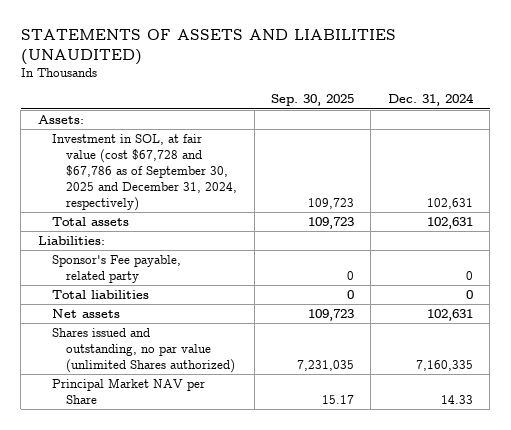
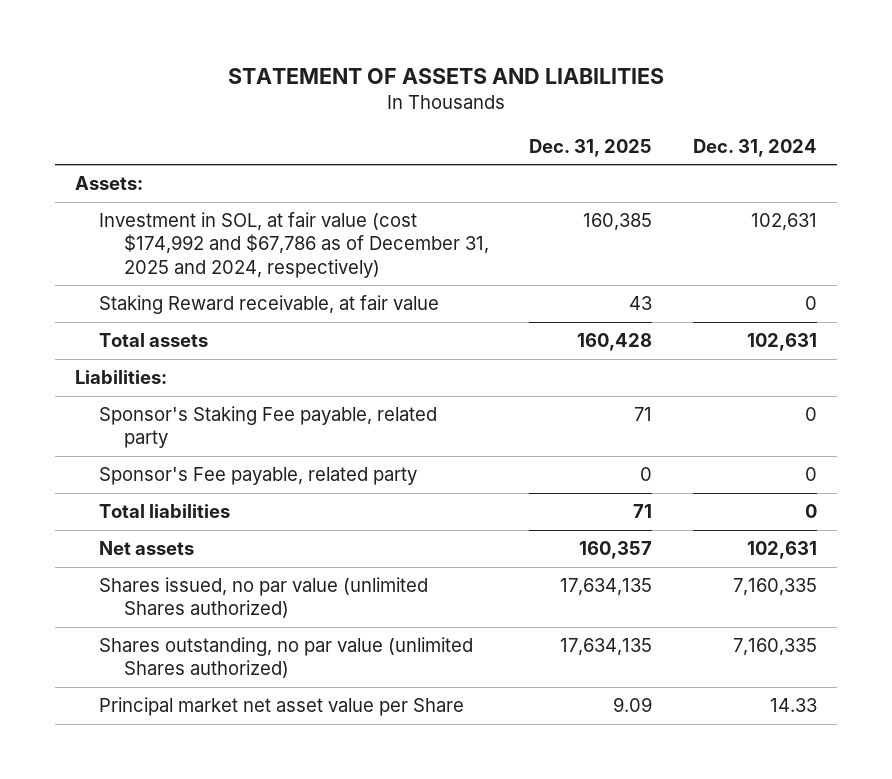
- STATEMENTS OF ASSETS AND LIABILITIES (UNAUDITED)
+ STATEMENT OF ASSETS AND LIABILITIES
- | Sep. 30, 2025 | Dec. 31, 2024
+ | Dec. 31, 2025 | Dec. 31, 2024
- Investment in SOL, at fair value (cost $67,728 and $67,786 as of September 30, 2025 and December 31, 2024, respectively) | 109,723 | 102,631
+ Investment in SOL, at fair value (cost $174,992 and $67,786 as of December 31, 2025 and 2024, respectively) | 160,385 | 102,631
+ Staking Reward receivable, at fair value | 43 | 0
+ Sponsor's Staking Fee payable, related party | 71 | 0
- Shares issued and outstanding, no par value (unlimited Shares authorized) | 7,231,035 | 7,160,335
- Principal Market NAV per Share | 15.17 | 14.33
+ Shares issued, no par value (unlimited Shares authorized) | 17,634,135 | 7,160,335
+ Shares outstanding, no par value (unlimited Shares authorized) | 17,634,135 | 7,160,335
+ Principal market net asset value per Share | 9.09 | 14.33

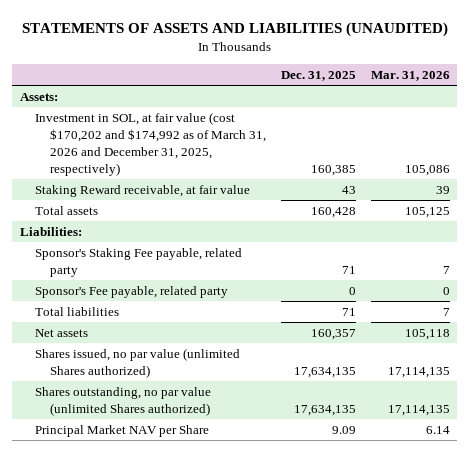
- STATEMENT OF ASSETS AND LIABILITIES
+ STATEMENTS OF ASSETS AND LIABILITIES (UNAUDITED)
- | Dec. 31, 2025 | Dec. 31, 2024
+ | Dec. 31, 2025 | Mar. 31, 2026
- Investment in SOL, at fair value (cost $174,992 and $67,786 as of December 31, 2025 and 2024, respectively) | 160,385 | 102,631
+ Investment in SOL, at fair value (cost $170,202 and $174,992 as of March 31, 2026 and December 31, 2025, respectively) | 160,385 | 105,086
- Principal market net asset value per Share | 9.09 | 14.33
+ Principal Market NAV per Share | 9.09 | 6.14

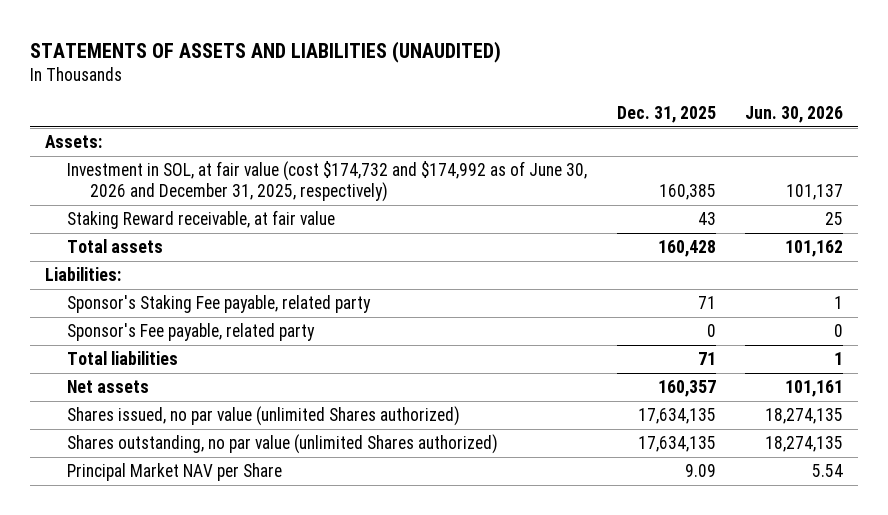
- | Dec. 31, 2025 | Mar. 31, 2026
+ | Dec. 31, 2025 | Jun. 30, 2026
- Investment in SOL, at fair value (cost $170,202 and $174,992 as of March 31, 2026 and December 31, 2025, respectively) | 160,385 | 105,086
+ Investment in SOL, at fair value (cost $174,732 and $174,992 as of June 30, 2026 and December 31, 2025, respectively) | 160,385 | 101,137

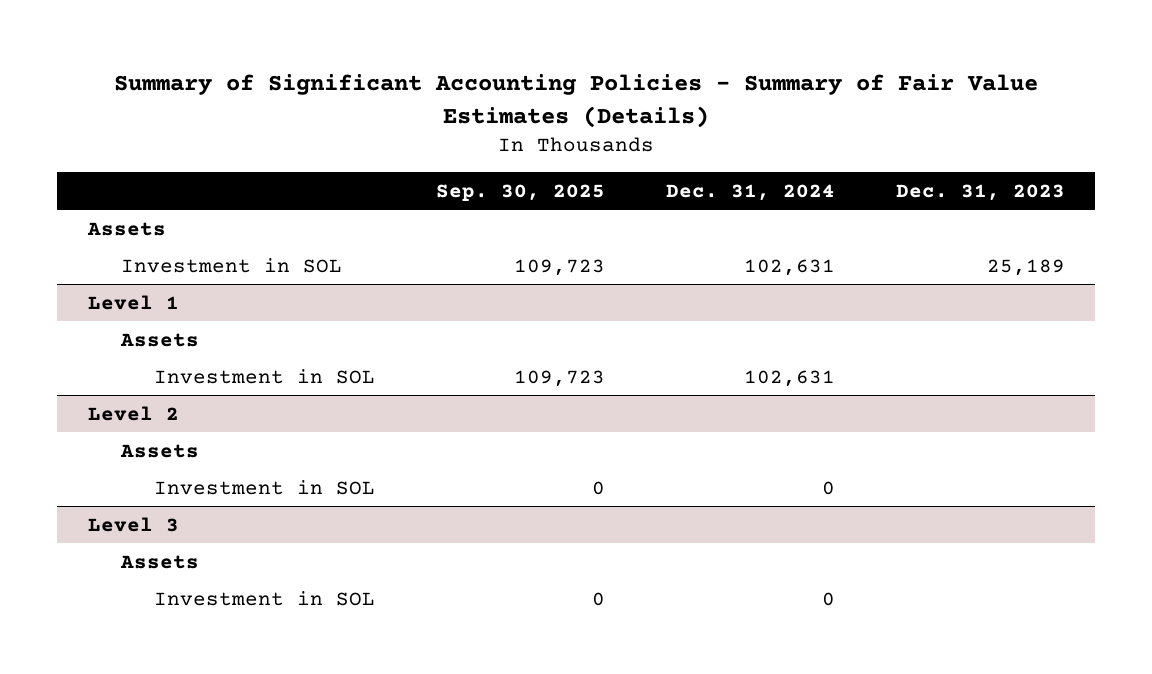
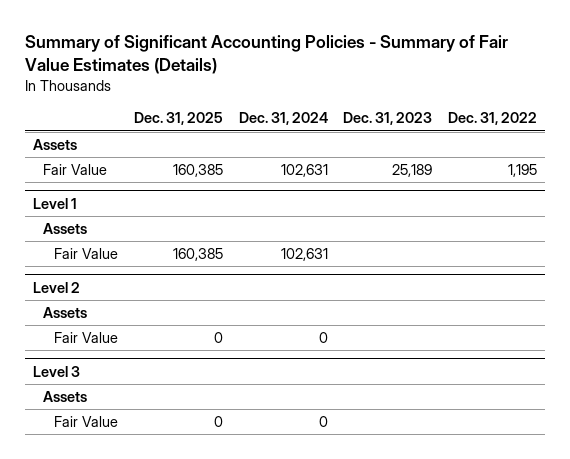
- | Sep. 30, 2025 | Dec. 31, 2024 | Dec. 31, 2023
+ | Dec. 31, 2025 | Dec. 31, 2024 | Dec. 31, 2023 | Dec. 31, 2022
- Investment in SOL | 109,723 | 102,631 | 25,189
+ Fair Value | 160,385 | 102,631 | 25,189 | 1,195
@ Level 1
- Investment in SOL | 109,723 | 102,631 |
+ Fair Value | 160,385 | 102,631 | |
@ Level 2
- Investment in SOL | 0 | 0 |
+ Fair Value | 0 | 0 | |
@ Level 3
- Investment in SOL | 0 | 0 |
+ Fair Value | 0 | 0 | |

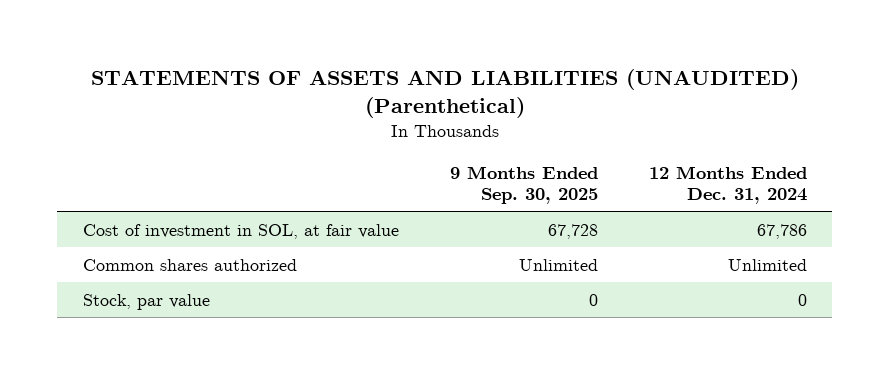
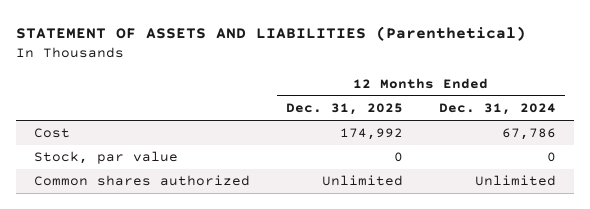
- STATEMENTS OF ASSETS AND LIABILITIES (UNAUDITED) (Parenthetical)
+ STATEMENT OF ASSETS AND LIABILITIES (Parenthetical)
- | 9 Months Ended Sep. 30, 2025 | 12 Months Ended Dec. 31, 2024
+ | 12 Months Ended Dec. 31, 2025 | 12 Months Ended Dec. 31, 2024
- Cost of investment in SOL, at fair value | 67,728 | 67,786
+ Cost | 174,992 | 67,786
moved down: Common shares authorized | Unlimited | Unlimited

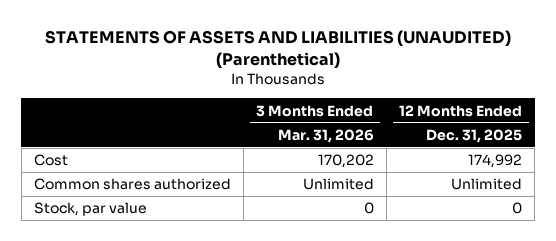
- STATEMENT OF ASSETS AND LIABILITIES (Parenthetical)
+ STATEMENTS OF ASSETS AND LIABILITIES (UNAUDITED) (Parenthetical)
- | 12 Months Ended Dec. 31, 2025 | 12 Months Ended Dec. 31, 2024
+ | 3 Months Ended Mar. 31, 2026 | 12 Months Ended Dec. 31, 2025
moved down: Stock, par value | 0 | 0

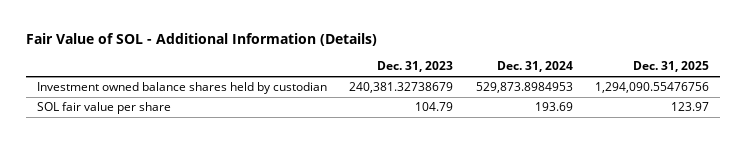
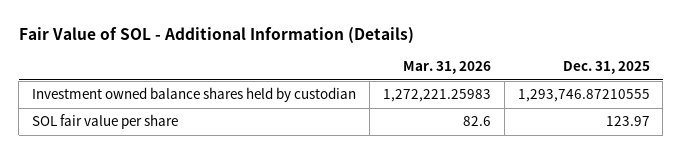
- | Dec. 31, 2023 | Dec. 31, 2024 | Dec. 31, 2025
+ | Mar. 31, 2026 | Dec. 31, 2025
- Investment owned balance shares held by custodian | 240,381.32738679 | 529,873.8984953 | 1,294,090.55476756
+ Investment owned balance shares held by custodian | 1,272,221.25983 | 1,293,746.87210555

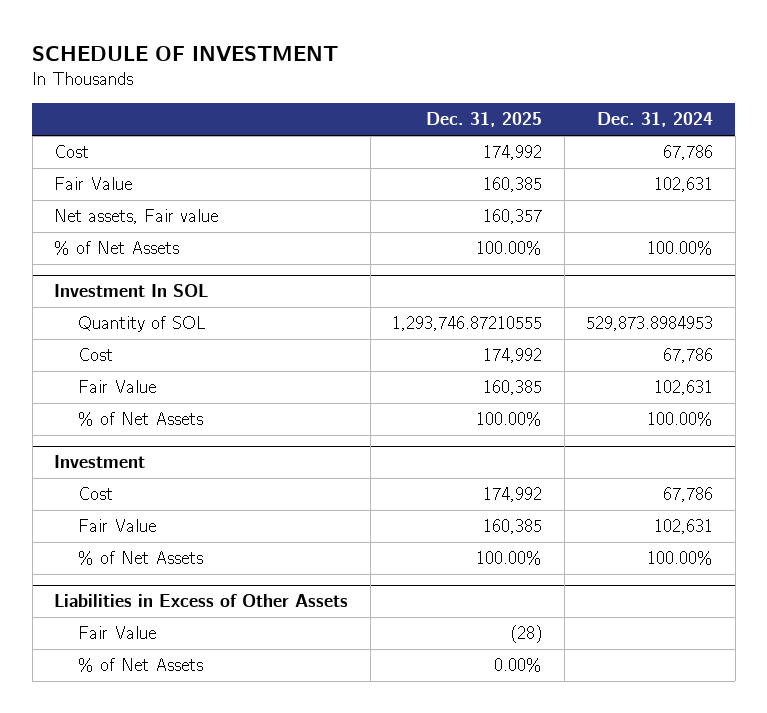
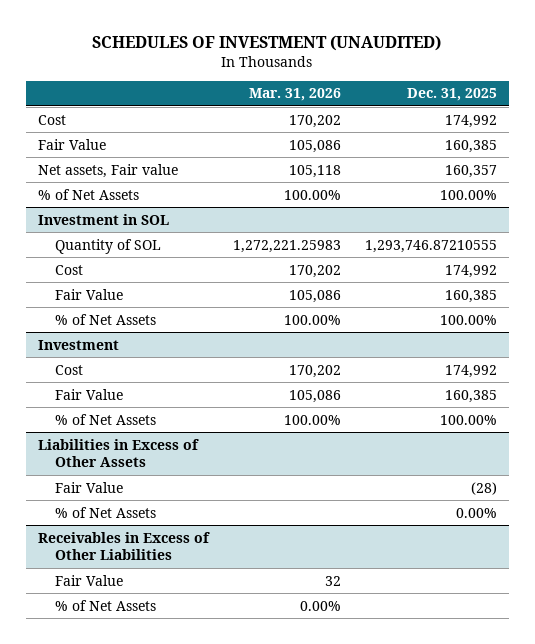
- SCHEDULE OF INVESTMENT
+ SCHEDULES OF INVESTMENT (UNAUDITED)
- | Dec. 31, 2025 | Dec. 31, 2024
+ | Mar. 31, 2026 | Dec. 31, 2025
- Investment In SOL
+ Investment in SOL
+ Receivables in Excess of Other Liabilities
+ Fair Value | 32 |
+ % of Net Assets | 0.00% |

